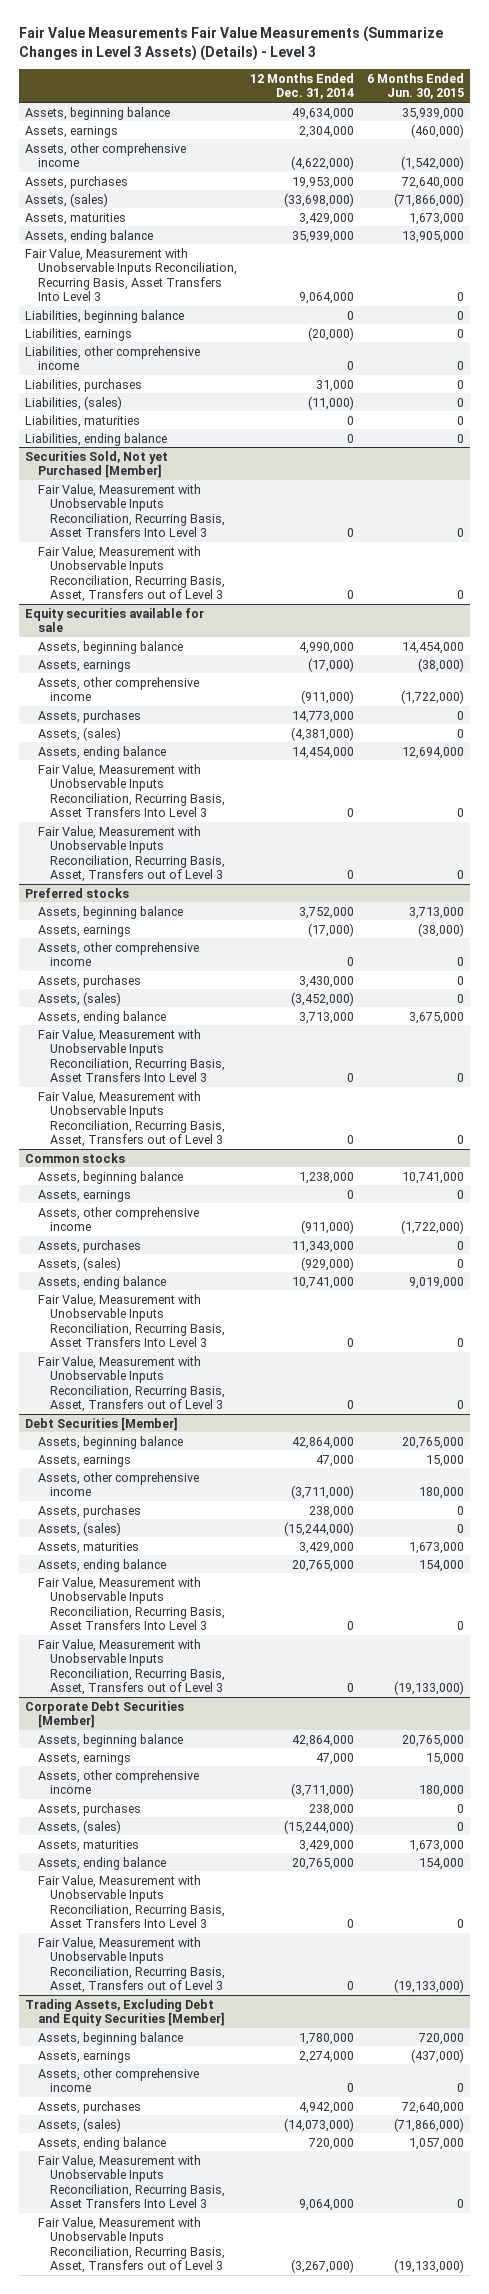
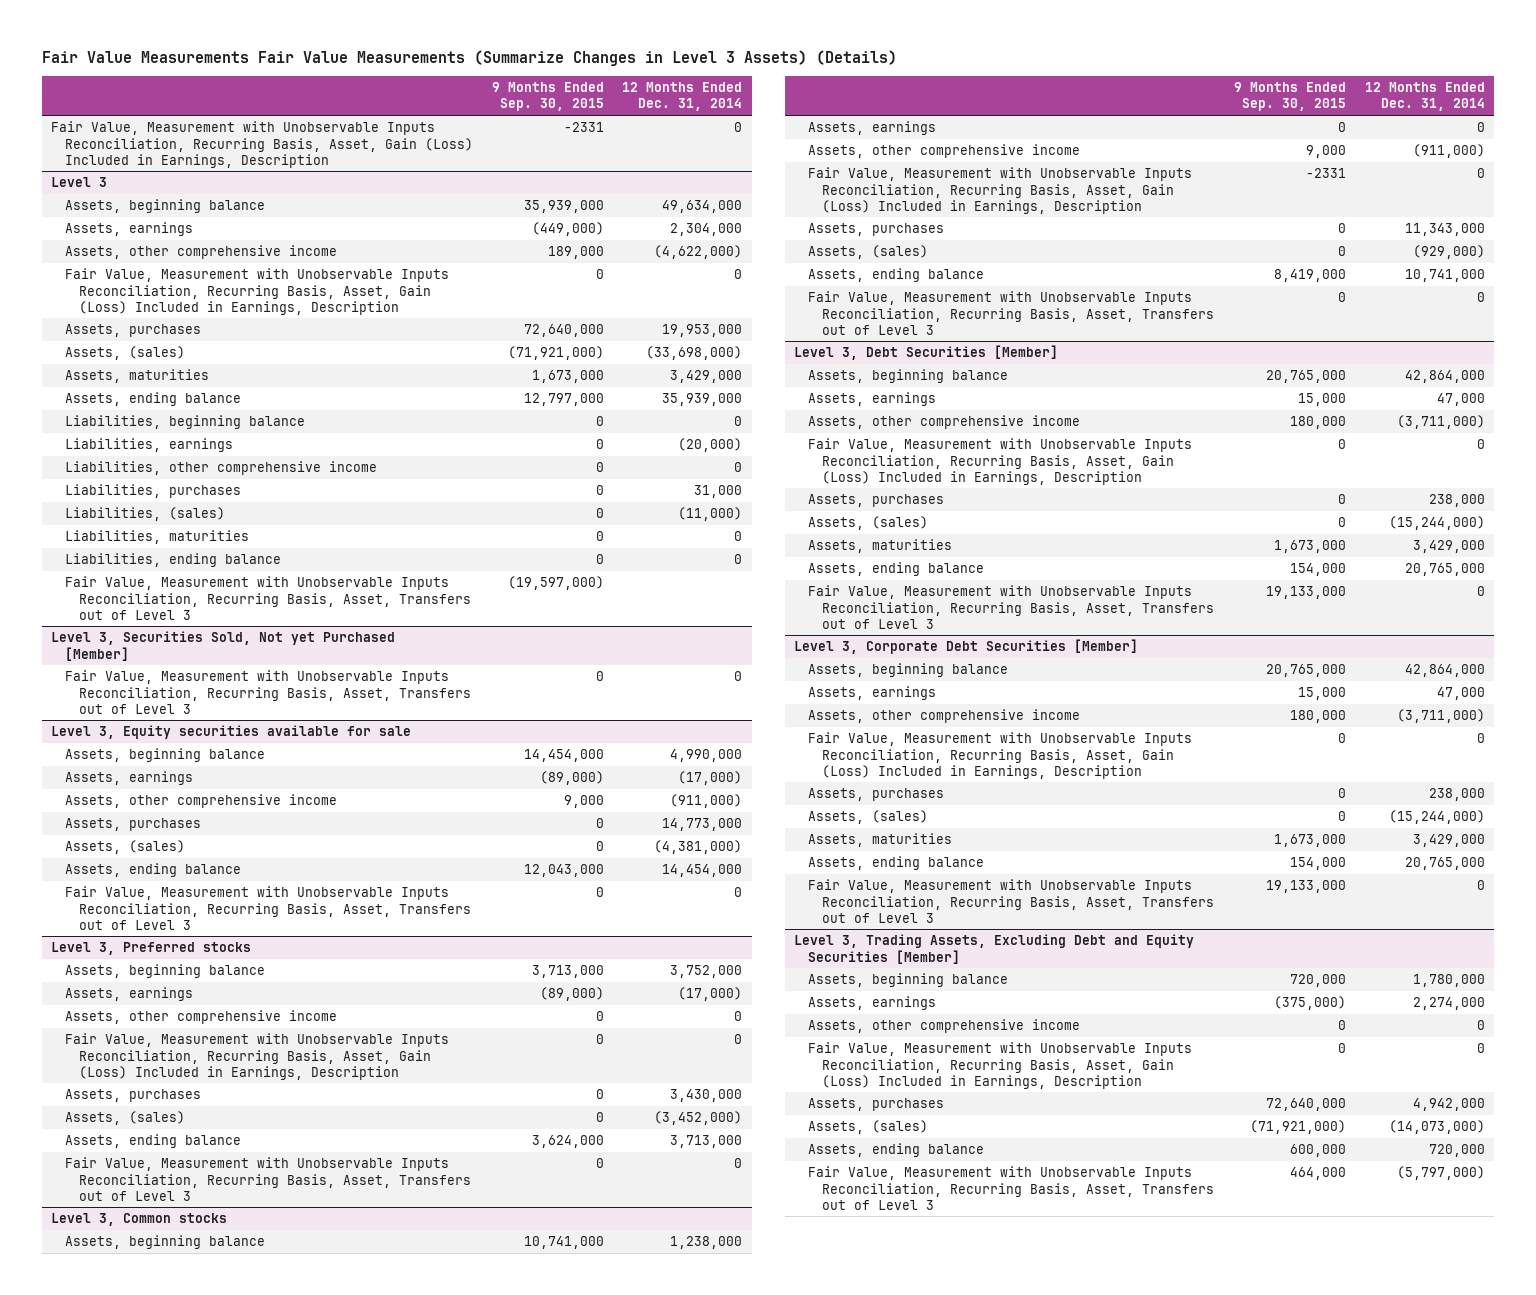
- Fair Value Measurements Fair Value Measurements (Summarize Changes in Level 3 Assets) (Details) - Level 3
+ Fair Value Measurements Fair Value Measurements (Summarize Changes in Level 3 Assets) (Details)
- | 12 Months Ended Dec. 31, 2014 | 6 Months Ended Jun. 30, 2015
+ | 9 Months Ended Sep. 30, 2015 | 12 Months Ended Dec. 31, 2014
+ Fair Value, Measurement with Unobservable Inputs Reconciliation, Recurring Basis, Asset, Gain (Loss) Included in Earnings, Description | -2331 | 0
+ Level 3
+ Fair Value, Measurement with Unobservable Inputs Reconciliation, Recurring Basis, Asset, Gain (Loss) Included in Earnings, Description | 0 | 0
- Fair Value, Measurement with Unobservable Inputs Reconciliation, Recurring Basis, Asset Transfers Into Level 3 | 9,064,000 | 0
- Securities Sold, Not yet Purchased [Member]
- Fair Value, Measurement with Unobservable Inputs Reconciliation, Recurring Basis, Asset Transfers Into Level 3 | 0 | 0
+ Fair Value, Measurement with Unobservable Inputs Reconciliation, Recurring Basis, Asset, Transfers out of Level 3 | (19,597,000) |
+ Level 3, Securities Sold, Not yet Purchased [Member]
- Equity securities available for sale
+ Level 3, Equity securities available for sale
- Fair Value, Measurement with Unobservable Inputs Reconciliation, Recurring Basis, Asset Transfers Into Level 3 | 0 | 0
- Preferred stocks
+ Level 3, Preferred stocks
+ Fair Value, Measurement with Unobservable Inputs Reconciliation, Recurring Basis, Asset, Gain (Loss) Included in Earnings, Description | 0 | 0
- Fair Value, Measurement with Unobservable Inputs Reconciliation, Recurring Basis, Asset Transfers Into Level 3 | 0 | 0
- Common stocks
+ Level 3, Common stocks
+ Fair Value, Measurement with Unobservable Inputs Reconciliation, Recurring Basis, Asset, Gain (Loss) Included in Earnings, Description | -2331 | 0
- Fair Value, Measurement with Unobservable Inputs Reconciliation, Recurring Basis, Asset Transfers Into Level 3 | 0 | 0
- Debt Securities [Member]
+ Level 3, Debt Securities [Member]
+ Fair Value, Measurement with Unobservable Inputs Reconciliation, Recurring Basis, Asset, Gain (Loss) Included in Earnings, Description | 0 | 0
- Fair Value, Measurement with Unobservable Inputs Reconciliation, Recurring Basis, Asset Transfers Into Level 3 | 0 | 0
- Corporate Debt Securities [Member]
+ Level 3, Corporate Debt Securities [Member]
+ Fair Value, Measurement with Unobservable Inputs Reconciliation, Recurring Basis, Asset, Gain (Loss) Included in Earnings, Description | 0 | 0
- Fair Value, Measurement with Unobservable Inputs Reconciliation, Recurring Basis, Asset Transfers Into Level 3 | 0 | 0
- Trading Assets, Excluding Debt and Equity Securities [Member]
+ Level 3, Trading Assets, Excluding Debt and Equity Securities [Member]
+ Fair Value, Measurement with Unobservable Inputs Reconciliation, Recurring Basis, Asset, Gain (Loss) Included in Earnings, Description | 0 | 0
- Fair Value, Measurement with Unobservable Inputs Reconciliation, Recurring Basis, Asset Transfers Into Level 3 | 9,064,000 | 0
- Fair Value, Measurement with Unobservable Inputs Reconciliation, Recurring Basis, Asset, Transfers out of Level 3 | (3,267,000) | (19,133,000)
+ Fair Value, Measurement with Unobservable Inputs Reconciliation, Recurring Basis, Asset, Transfers out of Level 3 | 464,000 | (5,797,000)

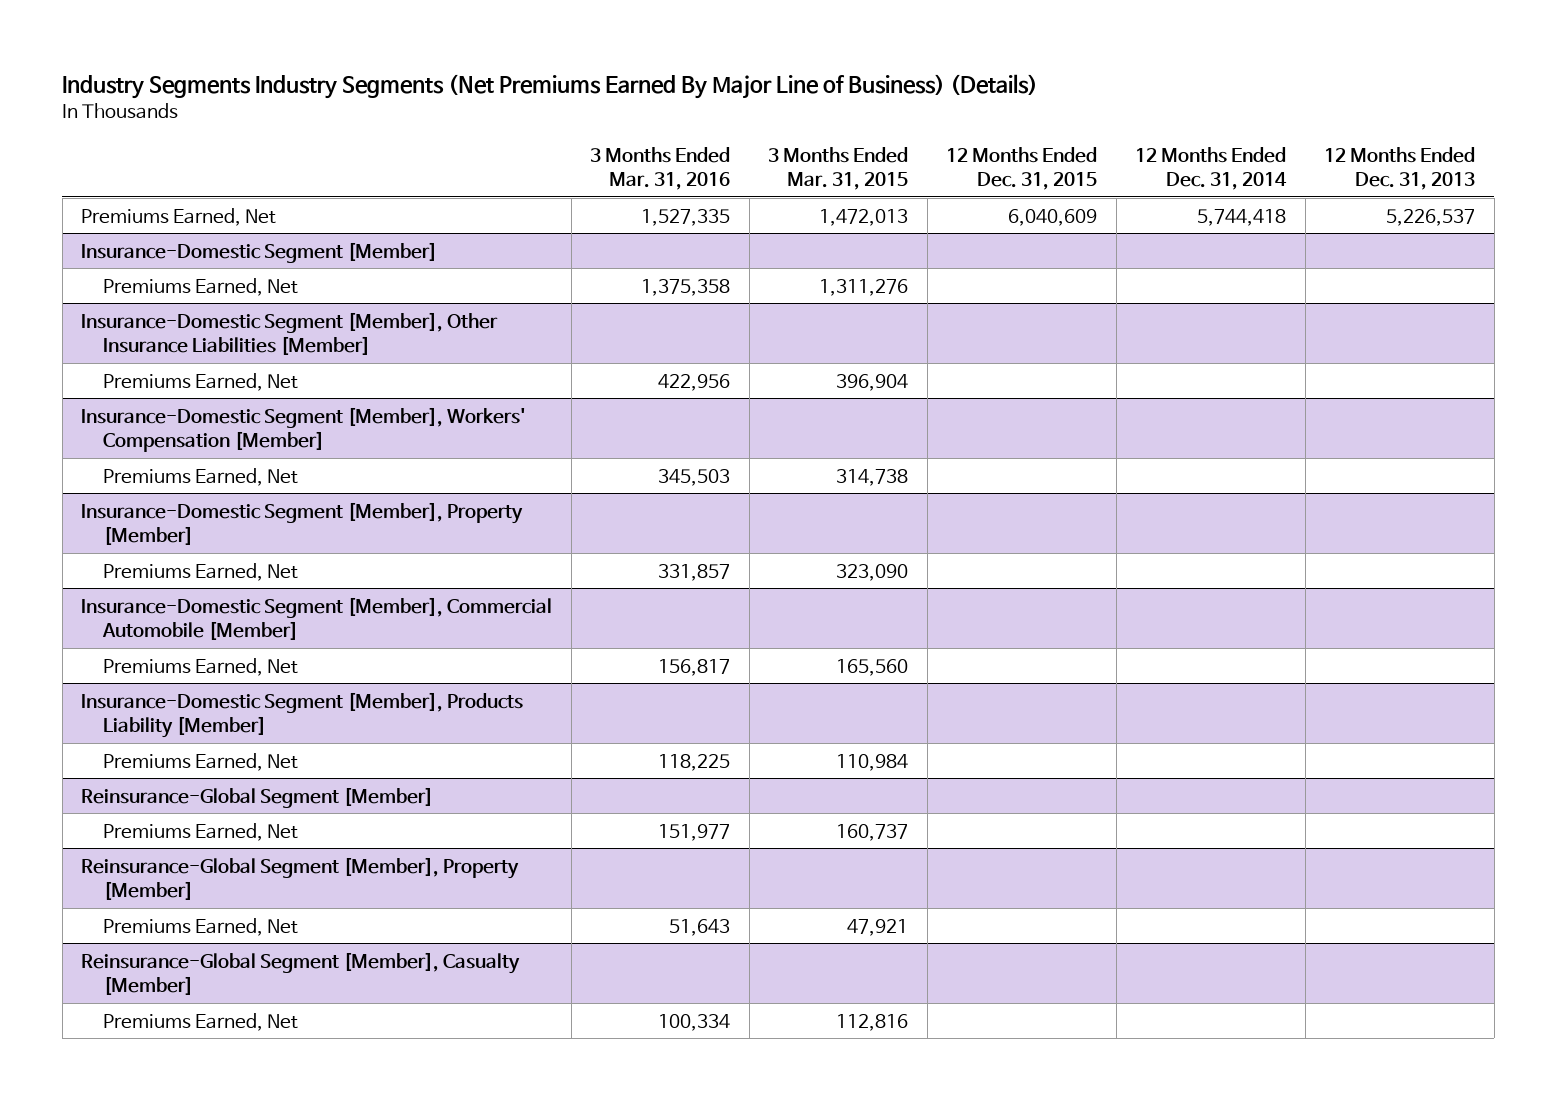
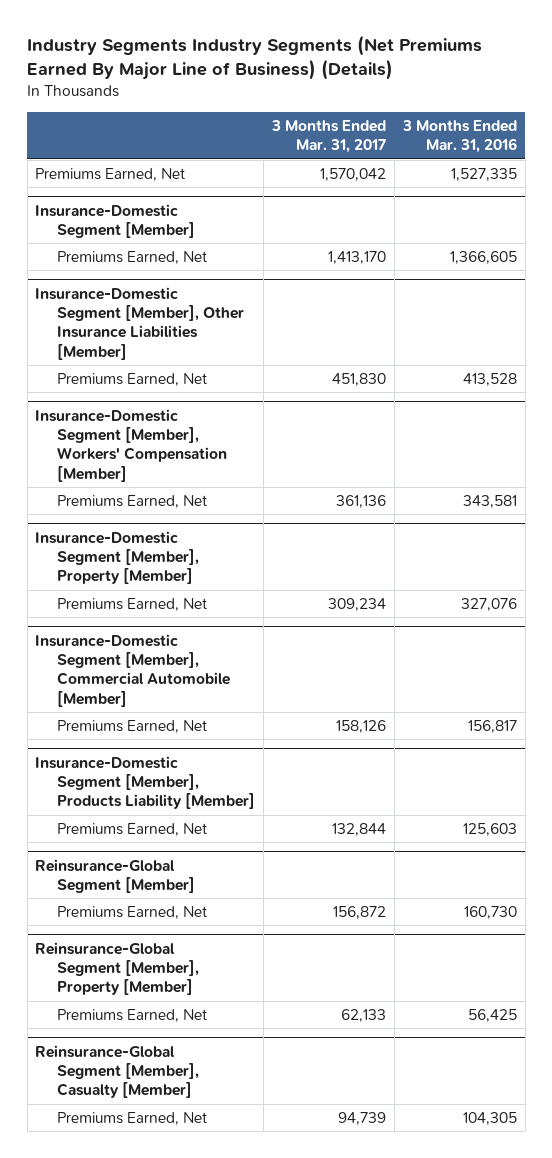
- | 3 Months Ended Mar. 31, 2016 | 3 Months Ended Mar. 31, 2015 | 12 Months Ended Dec. 31, 2015 | 12 Months Ended Dec. 31, 2014 | 12 Months Ended Dec. 31, 2013
+ | 3 Months Ended Mar. 31, 2017 | 3 Months Ended Mar. 31, 2016
@ Insurance-Domestic Segment [Member]
- Premiums Earned, Net | 1,375,358 | 1,311,276 | | |
+ Premiums Earned, Net | 1,413,170 | 1,366,605
@ Insurance-Domestic Segment [Member], Other Insurance Liabilities [Member]
- Premiums Earned, Net | 422,956 | 396,904 | | |
+ Premiums Earned, Net | 451,830 | 413,528
@ Insurance-Domestic Segment [Member], Workers' Compensation [Member]
- Premiums Earned, Net | 345,503 | 314,738 | | |
+ Premiums Earned, Net | 361,136 | 343,581
@ Insurance-Domestic Segment [Member], Property [Member]
- Premiums Earned, Net | 331,857 | 323,090 | | |
+ Premiums Earned, Net | 309,234 | 327,076
@ Insurance-Domestic Segment [Member], Products Liability [Member]
- Premiums Earned, Net | 118,225 | 110,984 | | |
+ Premiums Earned, Net | 132,844 | 125,603
@ Reinsurance-Global Segment [Member]
- Premiums Earned, Net | 151,977 | 160,737 | | |
+ Premiums Earned, Net | 156,872 | 160,730
@ Reinsurance-Global Segment [Member], Property [Member]
- Premiums Earned, Net | 51,643 | 47,921 | | |
+ Premiums Earned, Net | 62,133 | 56,425
@ Reinsurance-Global Segment [Member], Casualty [Member]
- Premiums Earned, Net | 100,334 | 112,816 | | |
+ Premiums Earned, Net | 94,739 | 104,305

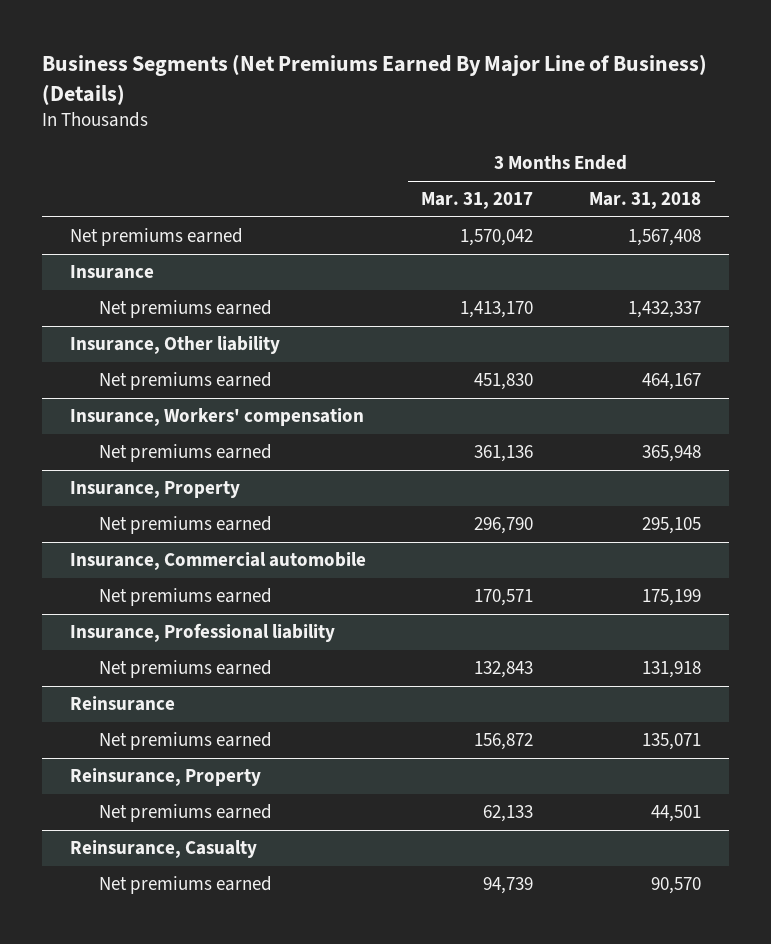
- Industry Segments Industry Segments (Net Premiums Earned By Major Line of Business) (Details)
+ Business Segments (Net Premiums Earned By Major Line of Business) (Details)
- | 3 Months Ended Mar. 31, 2017 | 3 Months Ended Mar. 31, 2016
+ | 3 Months Ended Mar. 31, 2017 | 3 Months Ended Mar. 31, 2018
- Premiums Earned, Net | 1,570,042 | 1,527,335
- Insurance-Domestic Segment [Member]
- Premiums Earned, Net | 1,413,170 | 1,366,605
- Insurance-Domestic Segment [Member], Other Insurance Liabilities [Member]
- Premiums Earned, Net | 451,830 | 413,528
- Insurance-Domestic Segment [Member], Workers' Compensation [Member]
- Premiums Earned, Net | 361,136 | 343,581
- Insurance-Domestic Segment [Member], Property [Member]
- Premiums Earned, Net | 309,234 | 327,076
- Insurance-Domestic Segment [Member], Commercial Automobile [Member]
- Premiums Earned, Net | 158,126 | 156,817
- Insurance-Domestic Segment [Member], Products Liability [Member]
- Premiums Earned, Net | 132,844 | 125,603
- Reinsurance-Global Segment [Member]
- Premiums Earned, Net | 156,872 | 160,730
- Reinsurance-Global Segment [Member], Property [Member]
- Premiums Earned, Net | 62,133 | 56,425
- Reinsurance-Global Segment [Member], Casualty [Member]
- Premiums Earned, Net | 94,739 | 104,305
+ Net premiums earned | 1,570,042 | 1,567,408
+ Insurance
+ Net premiums earned | 1,413,170 | 1,432,337
+ Insurance, Other liability
+ Net premiums earned | 451,830 | 464,167
+ Insurance, Workers' compensation
+ Net premiums earned | 361,136 | 365,948
+ Insurance, Property
+ Net premiums earned | 296,790 | 295,105
+ Insurance, Commercial automobile
+ Net premiums earned | 170,571 | 175,199
+ Insurance, Professional liability
+ Net premiums earned | 132,843 | 131,918
+ Reinsurance
+ Net premiums earned | 156,872 | 135,071
+ Reinsurance, Property
+ Net premiums earned | 62,133 | 44,501
+ Reinsurance, Casualty
+ Net premiums earned | 94,739 | 90,570

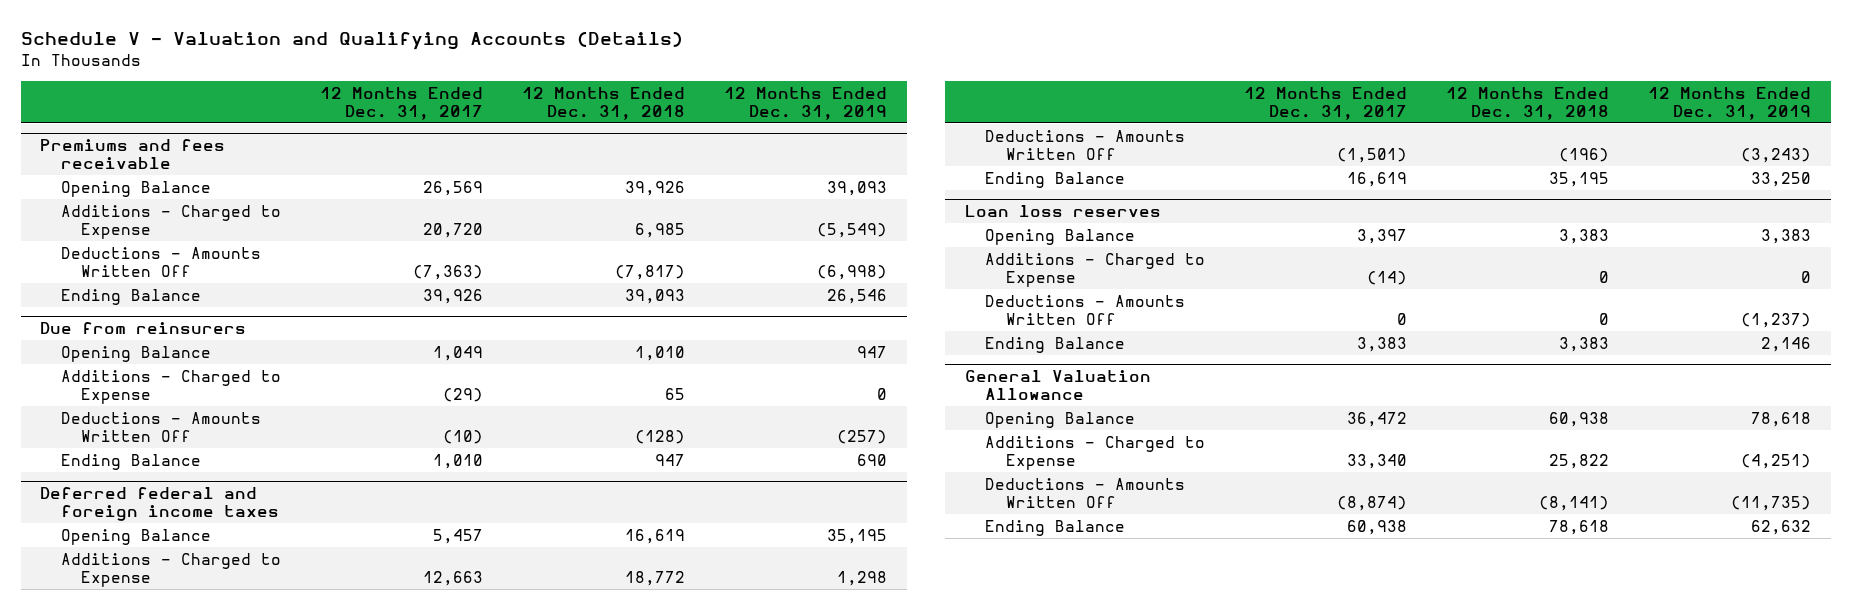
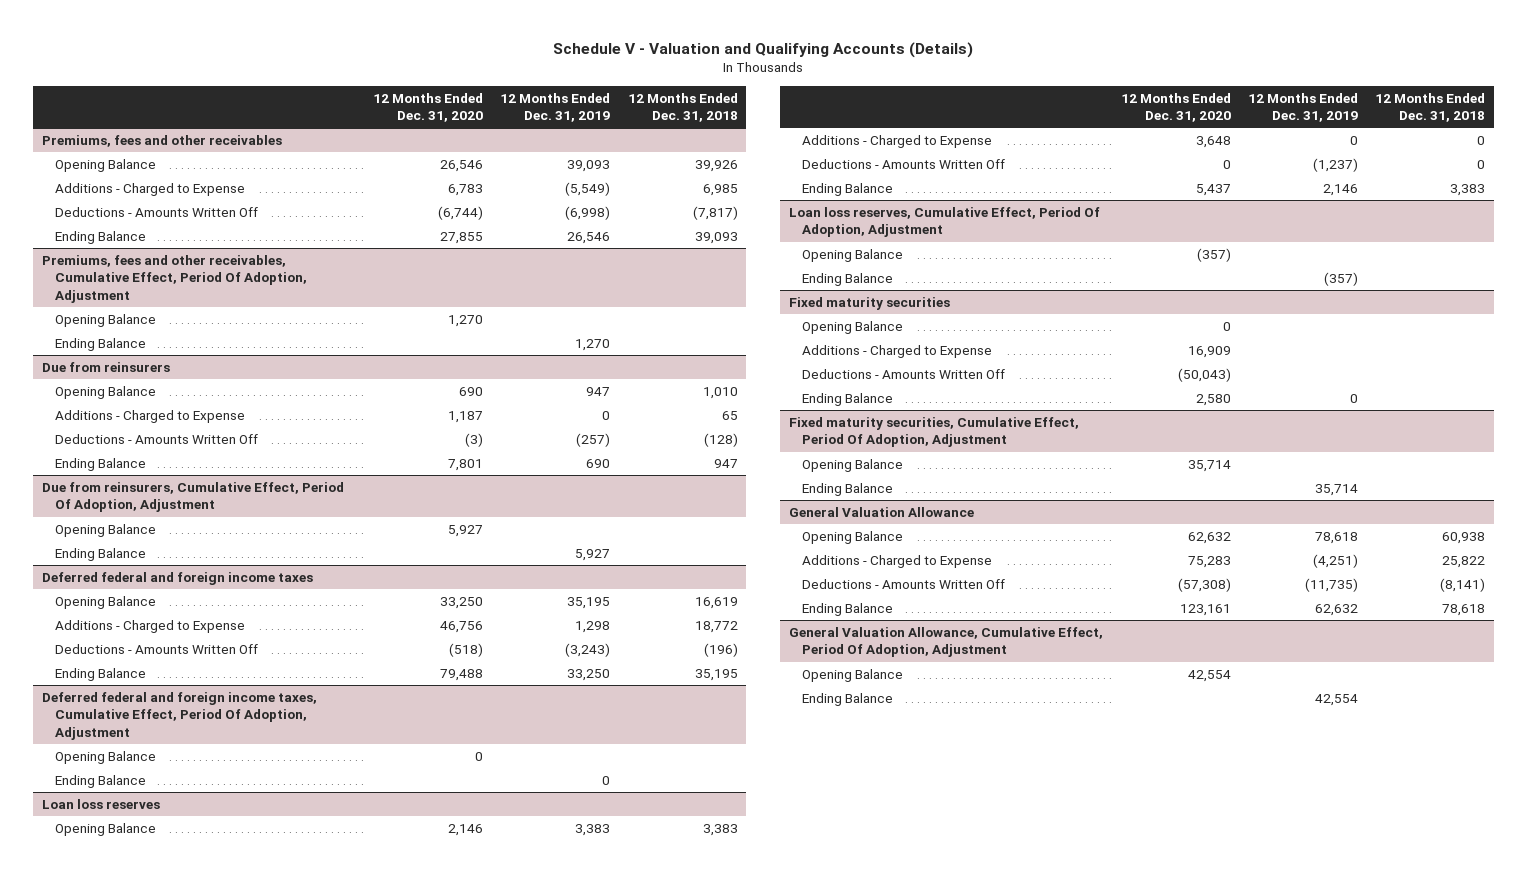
- | 12 Months Ended Dec. 31, 2017 | 12 Months Ended Dec. 31, 2018 | 12 Months Ended Dec. 31, 2019
+ | 12 Months Ended Dec. 31, 2020 | 12 Months Ended Dec. 31, 2019 | 12 Months Ended Dec. 31, 2018
- Premiums and fees receivable
+ Premiums, fees and other receivables
+ Premiums, fees and other receivables, Cumulative Effect, Period Of Adoption, Adjustment
+ Opening Balance | 1,270 | |
+ Ending Balance | | 1,270 |
+ Due from reinsurers, Cumulative Effect, Period Of Adoption, Adjustment
+ Opening Balance | 5,927 | |
+ Ending Balance | | 5,927 |
+ Deferred federal and foreign income taxes, Cumulative Effect, Period Of Adoption, Adjustment
+ Opening Balance | 0 | |
+ Ending Balance | | 0 |
+ Loan loss reserves, Cumulative Effect, Period Of Adoption, Adjustment
+ Opening Balance | (357) | |
+ Ending Balance | | (357) |
+ Fixed maturity securities
+ Opening Balance | 0 | |
+ Additions - Charged to Expense | 16,909 | |
+ Deductions - Amounts Written Off | (50,043) | |
+ Ending Balance | 2,580 | 0 |
+ Fixed maturity securities, Cumulative Effect, Period Of Adoption, Adjustment
+ Opening Balance | 35,714 | |
+ Ending Balance | | 35,714 |
+ General Valuation Allowance, Cumulative Effect, Period Of Adoption, Adjustment
+ Opening Balance | 42,554 | |
+ Ending Balance | | 42,554 |

